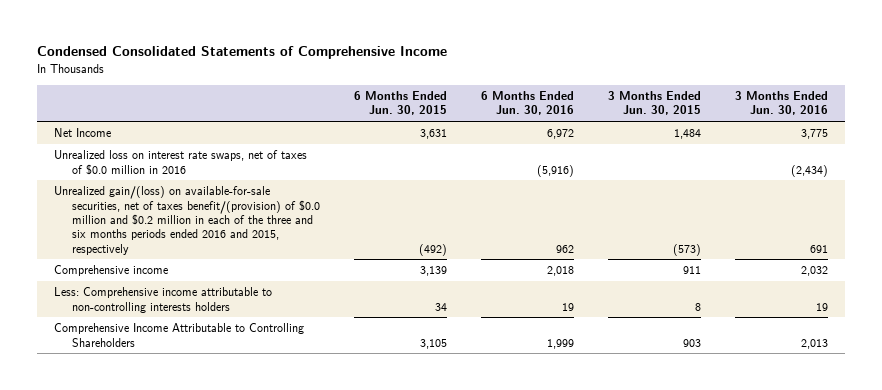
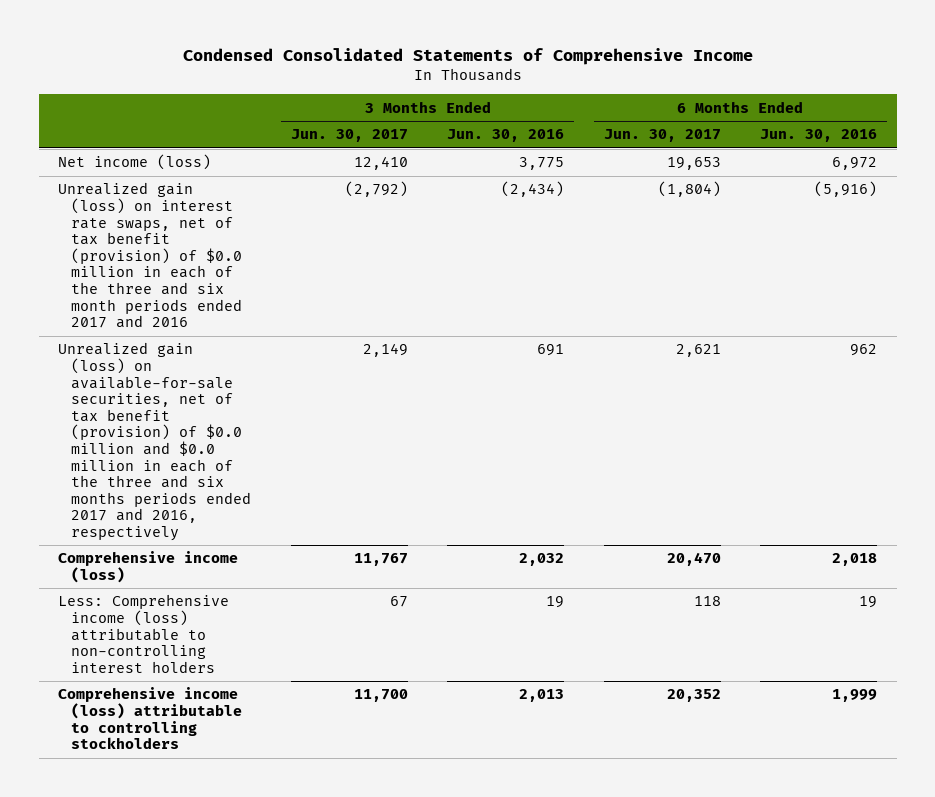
- | 6 Months Ended Jun. 30, 2015 | 6 Months Ended Jun. 30, 2016 | 3 Months Ended Jun. 30, 2015 | 3 Months Ended Jun. 30, 2016
+ | 3 Months Ended Jun. 30, 2017 | 3 Months Ended Jun. 30, 2016 | 6 Months Ended Jun. 30, 2017 | 6 Months Ended Jun. 30, 2016
- Net Income | 3,631 | 6,972 | 1,484 | 3,775
- Unrealized loss on interest rate swaps, net of taxes of $0.0 million in 2016 | | (5,916) | | (2,434)
- Unrealized gain/(loss) on available-for-sale securities, net of taxes benefit/(provision) of $0.0 million and $0.2 million in each of the three and six months periods ended 2016 and 2015, respectively | (492) | 962 | (573) | 691
- Comprehensive income | 3,139 | 2,018 | 911 | 2,032
- Less: Comprehensive income attributable to non-controlling interests holders | 34 | 19 | 8 | 19
- Comprehensive Income Attributable to Controlling Shareholders | 3,105 | 1,999 | 903 | 2,013
+ Net income (loss) | 12,410 | 3,775 | 19,653 | 6,972
+ Unrealized gain (loss) on interest rate swaps, net of tax benefit (provision) of $0.0 million in each of the three and six month periods ended 2017 and 2016 | (2,792) | (2,434) | (1,804) | (5,916)
+ Unrealized gain (loss) on available-for-sale securities, net of tax benefit (provision) of $0.0 million and $0.0 million in each of the three and six months periods ended 2017 and 2016, respectively | 2,149 | 691 | 2,621 | 962
+ Comprehensive income (loss) | 11,767 | 2,032 | 20,470 | 2,018
+ Less: Comprehensive income (loss) attributable to non-controlling interest holders | 67 | 19 | 118 | 19
+ Comprehensive income (loss) attributable to controlling stockholders | 11,700 | 2,013 | 20,352 | 1,999

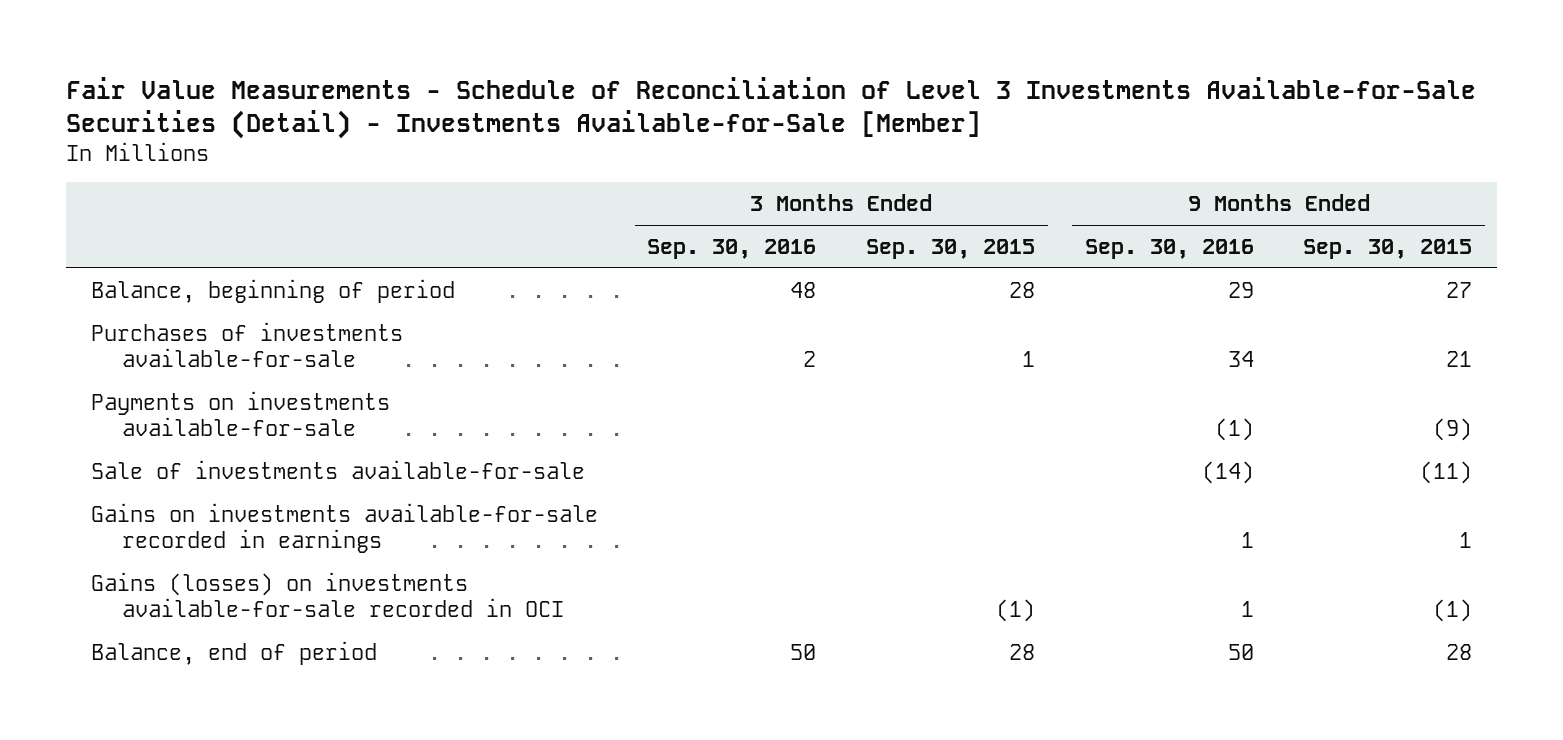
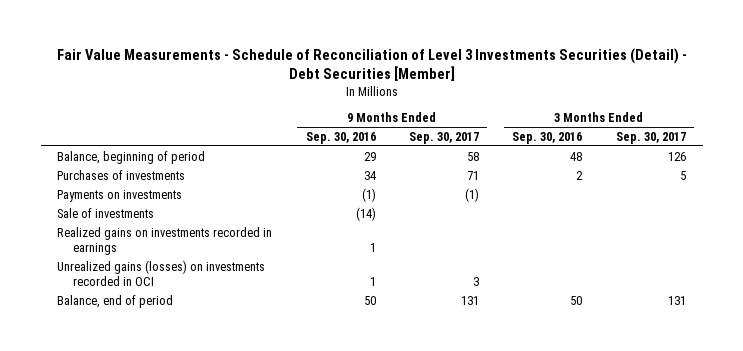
- Fair Value Measurements - Schedule of Reconciliation of Level 3 Investments Available-for-Sale Securities (Detail) - Investments Available-for-Sale [Member]
+ Fair Value Measurements - Schedule of Reconciliation of Level 3 Investments Securities (Detail) - Debt Securities [Member]
- | 3 Months Ended Sep. 30, 2016 | 3 Months Ended Sep. 30, 2015 | 9 Months Ended Sep. 30, 2016 | 9 Months Ended Sep. 30, 2015
+ | 9 Months Ended Sep. 30, 2016 | 9 Months Ended Sep. 30, 2017 | 3 Months Ended Sep. 30, 2016 | 3 Months Ended Sep. 30, 2017
- Purchases of investments available-for-sale | 2 | 1 | 34 | 21
- Payments on investments available-for-sale | | | (1) | (9)
- Sale of investments available-for-sale | | | (14) | (11)
- Gains on investments available-for-sale recorded in earnings | | | 1 | 1
- Gains (losses) on investments available-for-sale recorded in OCI | | (1) | 1 | (1)
+ Purchases of investments | 34 | 71 | 2 | 5
+ Payments on investments | (1) | (1) | |
+ Sale of investments | (14) | | |
+ Realized gains on investments recorded in earnings | 1 | | |
+ Unrealized gains (losses) on investments recorded in OCI | 1 | 3 | |

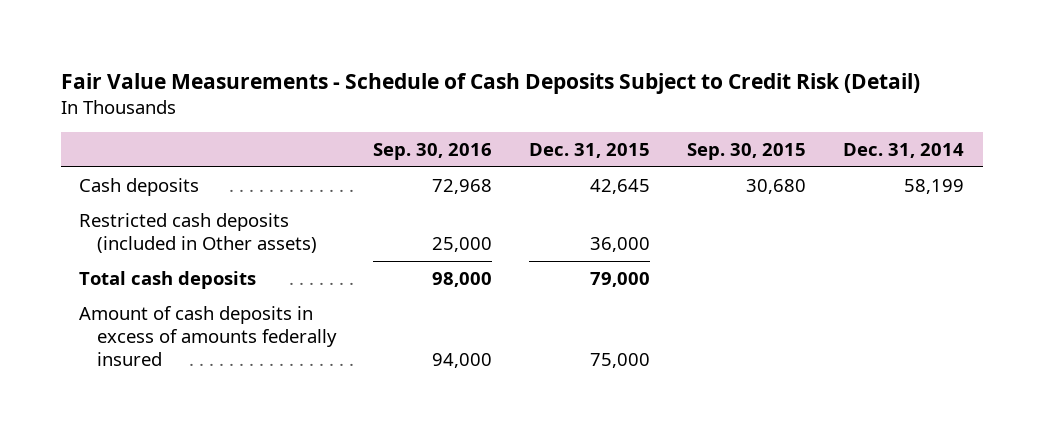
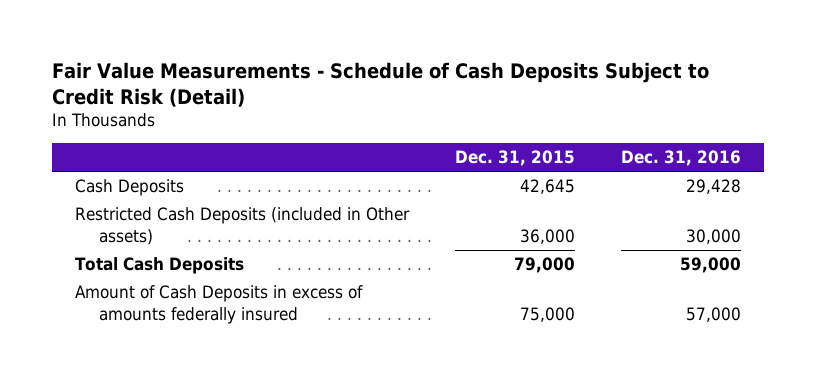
- | Sep. 30, 2016 | Dec. 31, 2015 | Sep. 30, 2015 | Dec. 31, 2014
+ | Dec. 31, 2015 | Dec. 31, 2016
- Cash deposits | 72,968 | 42,645 | 30,680 | 58,199
- Restricted cash deposits (included in Other assets) | 25,000 | 36,000 | |
- Total cash deposits | 98,000 | 79,000 | |
- Amount of cash deposits in excess of amounts federally insured | 94,000 | 75,000 | |
+ Cash Deposits | 42,645 | 29,428
+ Restricted Cash Deposits (included in Other assets) | 36,000 | 30,000
+ Total Cash Deposits | 79,000 | 59,000
+ Amount of Cash Deposits in excess of amounts federally insured | 75,000 | 57,000

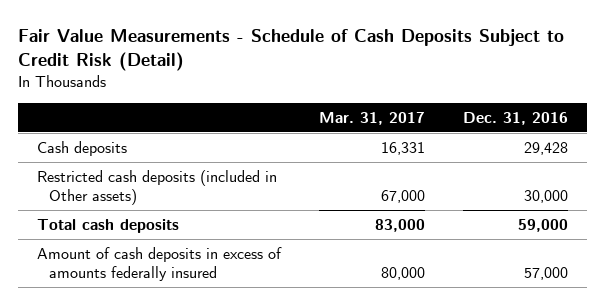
- | Dec. 31, 2015 | Dec. 31, 2016
+ | Mar. 31, 2017 | Dec. 31, 2016
- Cash Deposits | 42,645 | 29,428
- Restricted Cash Deposits (included in Other assets) | 36,000 | 30,000
- Total Cash Deposits | 79,000 | 59,000
- Amount of Cash Deposits in excess of amounts federally insured | 75,000 | 57,000
+ Cash deposits | 16,331 | 29,428
+ Restricted cash deposits (included in Other assets) | 67,000 | 30,000
+ Total cash deposits | 83,000 | 59,000
+ Amount of cash deposits in excess of amounts federally insured | 80,000 | 57,000

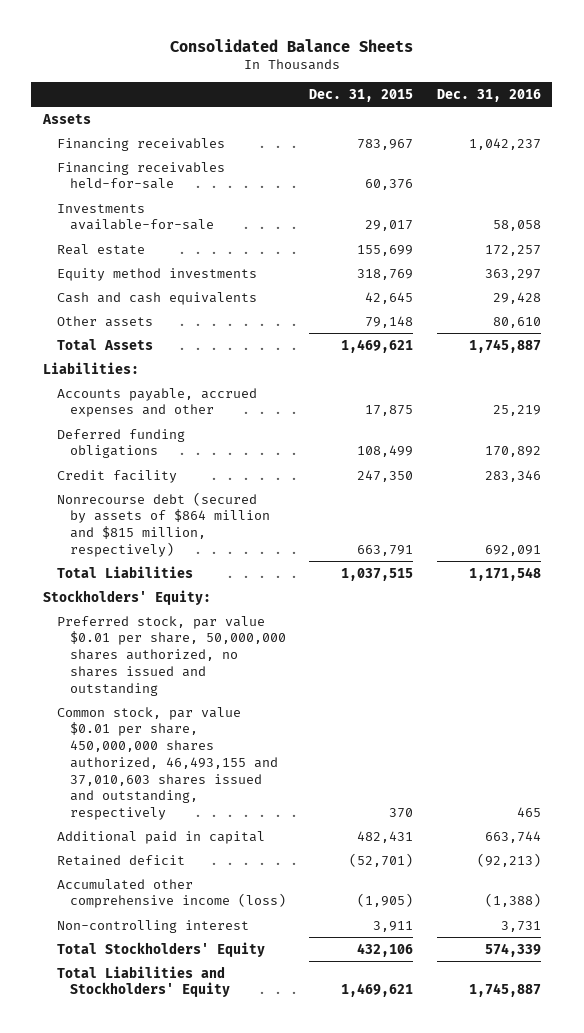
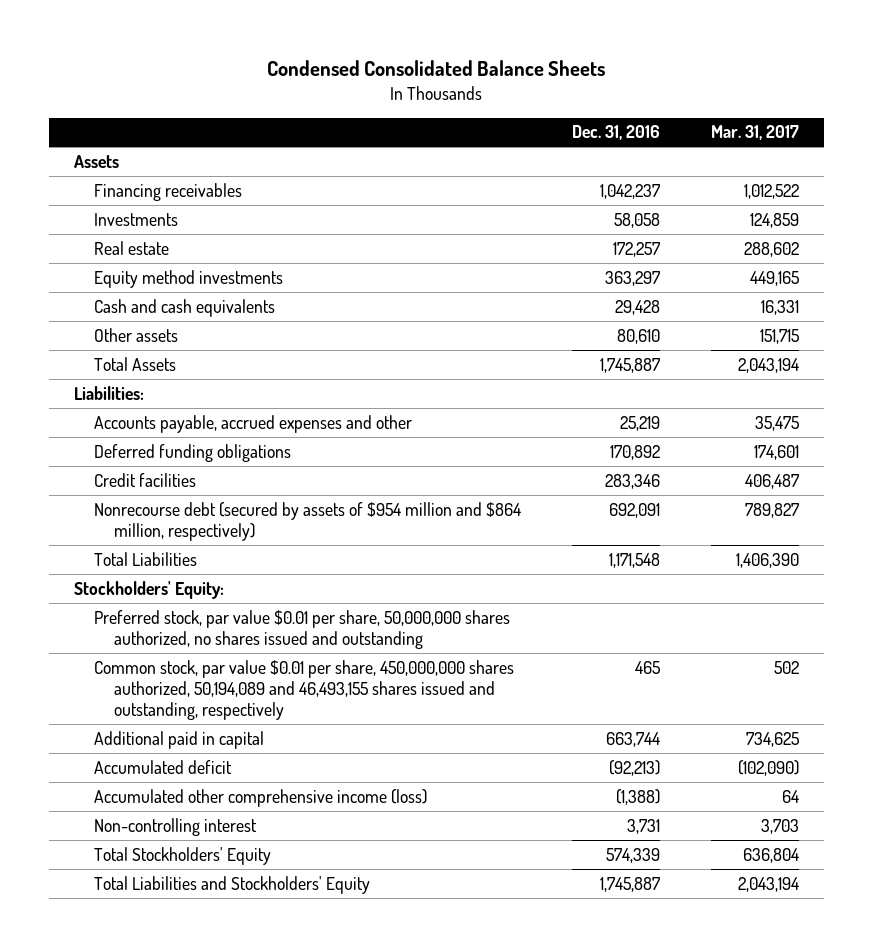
- Consolidated Balance Sheets
+ Condensed Consolidated Balance Sheets
- | Dec. 31, 2015 | Dec. 31, 2016
+ | Dec. 31, 2016 | Mar. 31, 2017
- Financing receivables held-for-sale | 60,376 |
- Investments available-for-sale | 29,017 | 58,058
+ Investments | 58,058 | 124,859
- Credit facility | 247,350 | 283,346
- Nonrecourse debt (secured by assets of $864 million and $815 million, respectively) | 663,791 | 692,091
+ Credit facilities | 283,346 | 406,487
+ Nonrecourse debt (secured by assets of $954 million and $864 million, respectively) | 692,091 | 789,827
- Common stock, par value $0.01 per share, 450,000,000 shares authorized, 46,493,155 and 37,010,603 shares issued and outstanding, respectively | 370 | 465
+ Common stock, par value $0.01 per share, 450,000,000 shares authorized, 50,194,089 and 46,493,155 shares issued and outstanding, respectively | 465 | 502
- Retained deficit | (52,701) | (92,213)
+ Accumulated deficit | (92,213) | (102,090)

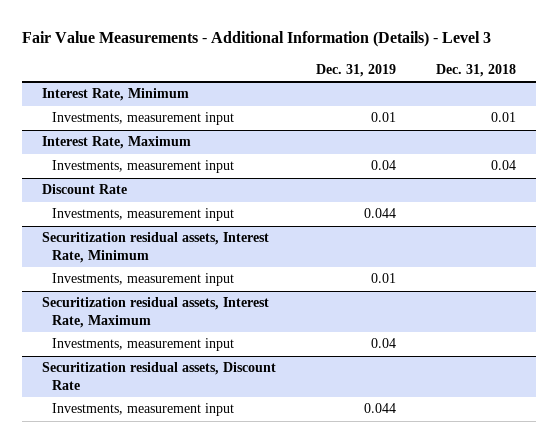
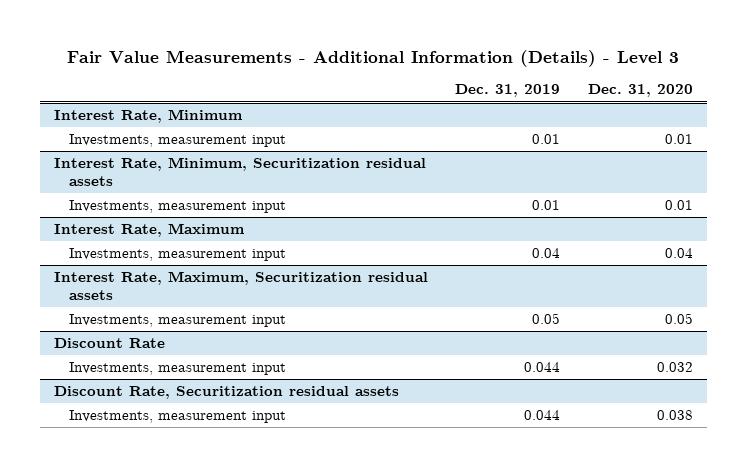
- | Dec. 31, 2019 | Dec. 31, 2018
+ | Dec. 31, 2019 | Dec. 31, 2020
+ Interest Rate, Minimum, Securitization residual assets
+ Investments, measurement input | 0.01 | 0.01
+ Interest Rate, Maximum, Securitization residual assets
+ Investments, measurement input | 0.05 | 0.05
- Securitization residual assets, Interest Rate, Minimum
- Investments, measurement input | 0.01 |
- Securitization residual assets, Interest Rate, Maximum
- Investments, measurement input | 0.04 |
- Securitization residual assets, Discount Rate
+ Discount Rate, Securitization residual assets

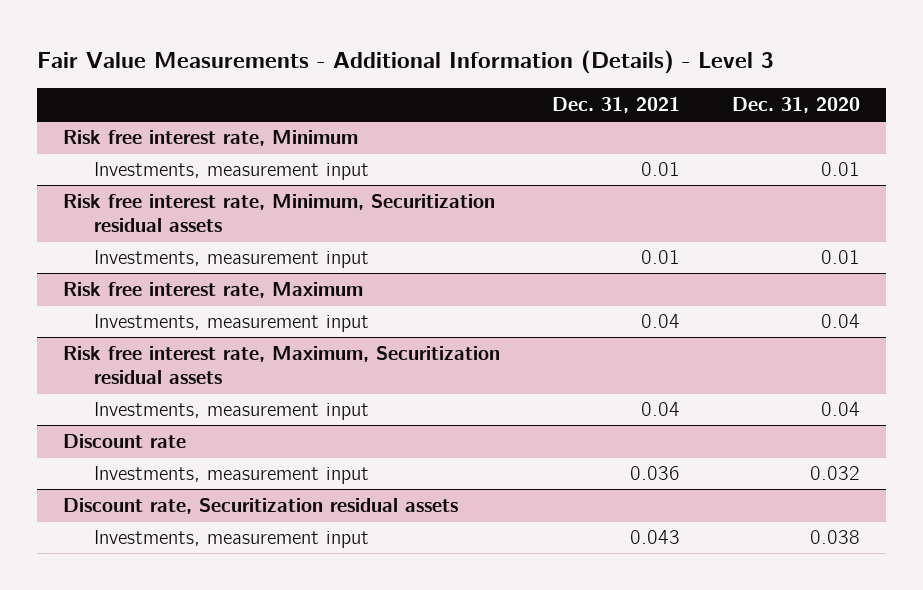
- | Dec. 31, 2019 | Dec. 31, 2020
+ | Dec. 31, 2021 | Dec. 31, 2020
- Interest Rate, Minimum
+ Risk free interest rate, Minimum
- Interest Rate, Minimum, Securitization residual assets
+ Risk free interest rate, Minimum, Securitization residual assets
- Interest Rate, Maximum
+ Risk free interest rate, Maximum
- Interest Rate, Maximum, Securitization residual assets
- Investments, measurement input | 0.05 | 0.05
- Discount Rate
+ Risk free interest rate, Maximum, Securitization residual assets
+ Investments, measurement input | 0.04 | 0.04
+ Discount rate
- Discount Rate, Securitization residual assets
+ Discount rate, Securitization residual assets

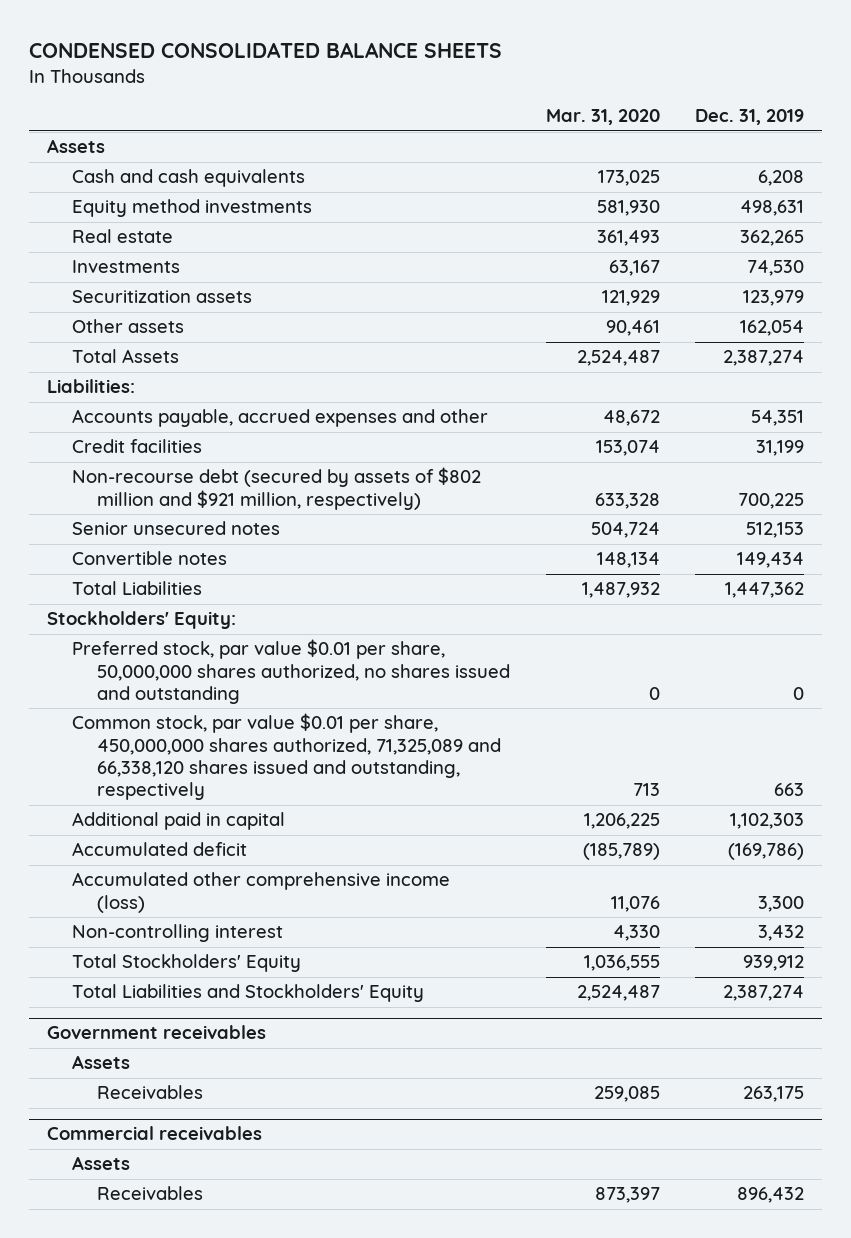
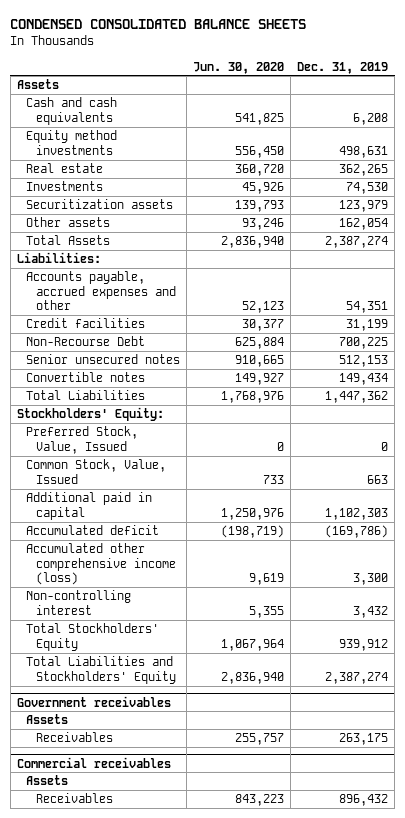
- | Mar. 31, 2020 | Dec. 31, 2019
+ | Jun. 30, 2020 | Dec. 31, 2019
- Non-recourse debt (secured by assets of $802 million and $921 million, respectively) | 633,328 | 700,225
+ Non-Recourse Debt | 625,884 | 700,225
- Preferred stock, par value $0.01 per share, 50,000,000 shares authorized, no shares issued and outstanding | 0 | 0
- Common stock, par value $0.01 per share, 450,000,000 shares authorized, 71,325,089 and 66,338,120 shares issued and outstanding, respectively | 713 | 663
+ Preferred Stock, Value, Issued | 0 | 0
+ Common Stock, Value, Issued | 733 | 663

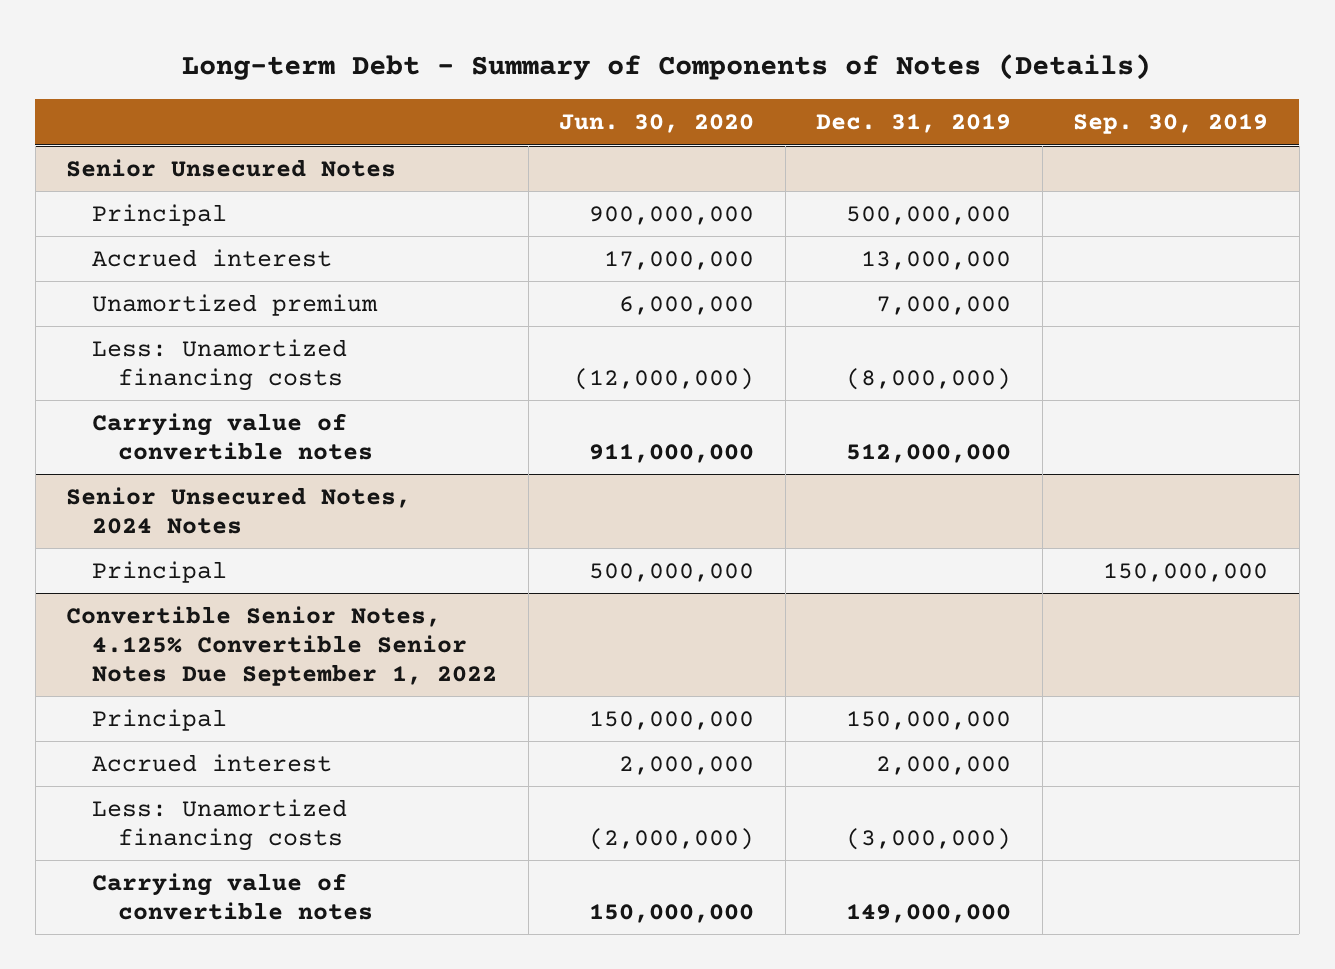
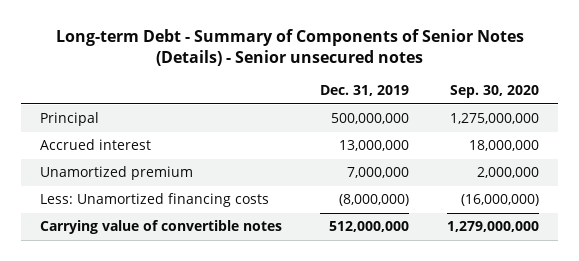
- Long-term Debt - Summary of Components of Notes (Details)
+ Long-term Debt - Summary of Components of Senior Notes (Details) - Senior unsecured notes
- | Jun. 30, 2020 | Dec. 31, 2019 | Sep. 30, 2019
+ | Dec. 31, 2019 | Sep. 30, 2020
- Senior Unsecured Notes
- Senior Unsecured Notes, 2024 Notes
- Principal | 500,000,000 | | 150,000,000
- Convertible Senior Notes, 4.125% Convertible Senior Notes Due September 1, 2022
- Principal | 150,000,000 | 150,000,000 |
- Accrued interest | 2,000,000 | 2,000,000 |
- Less: Unamortized financing costs | (2,000,000) | (3,000,000) |
- Carrying value of convertible notes | 150,000,000 | 149,000,000 |

